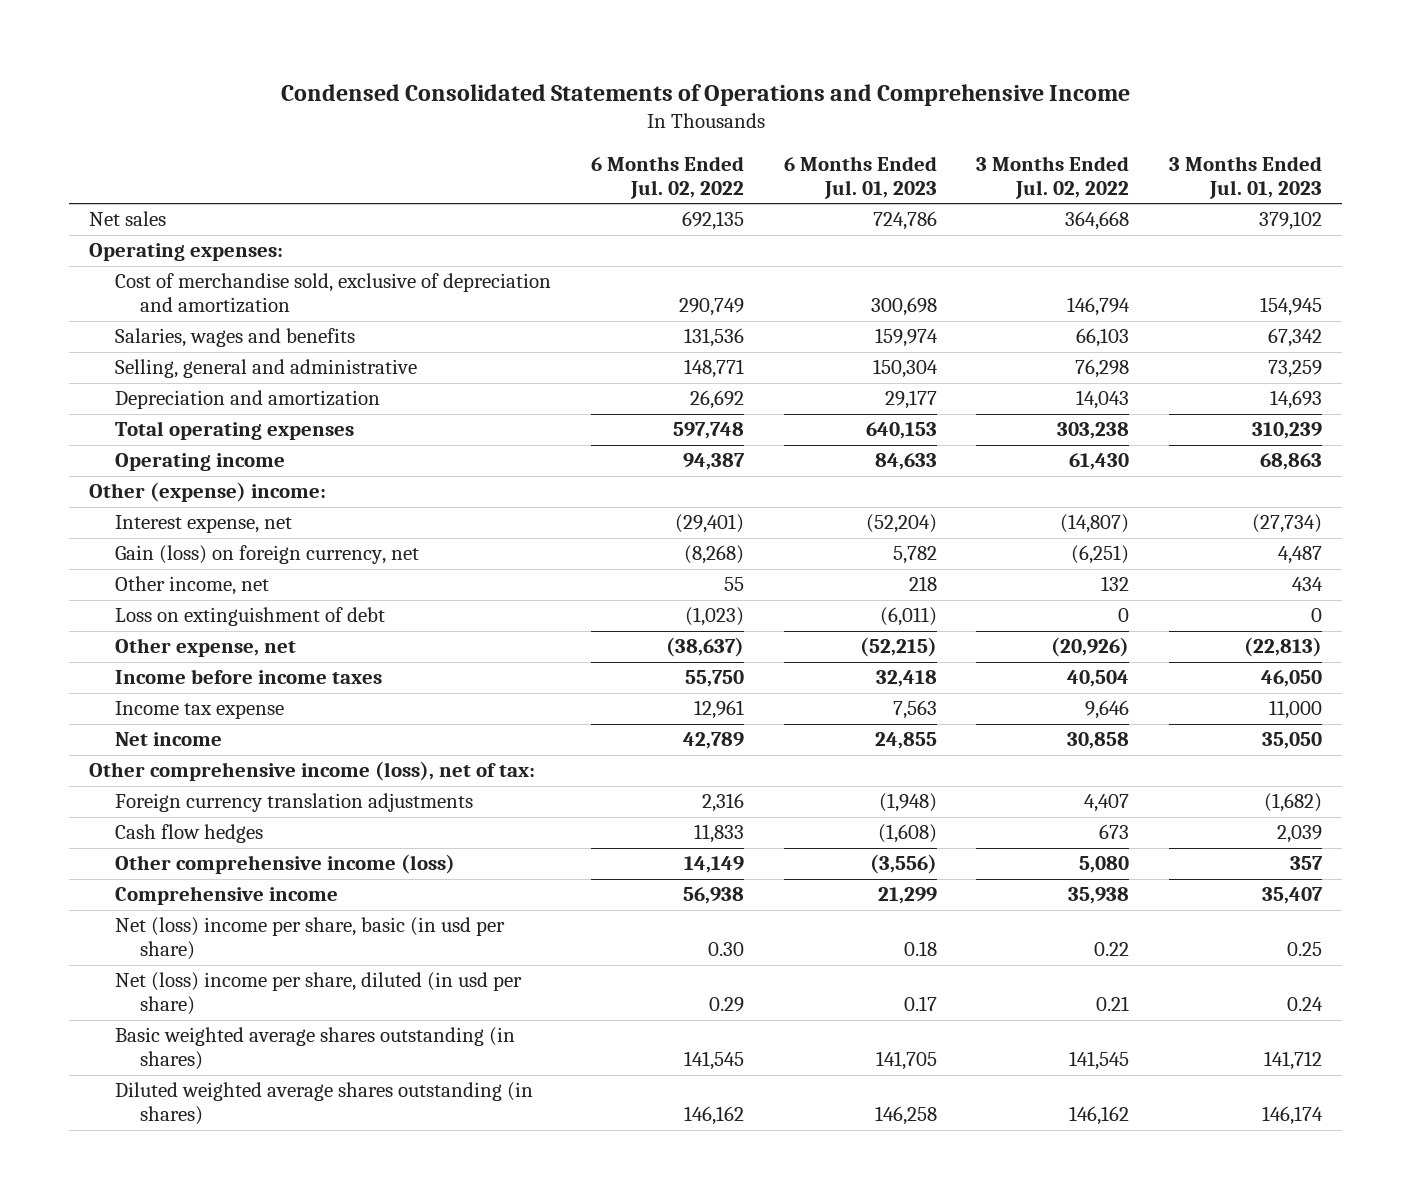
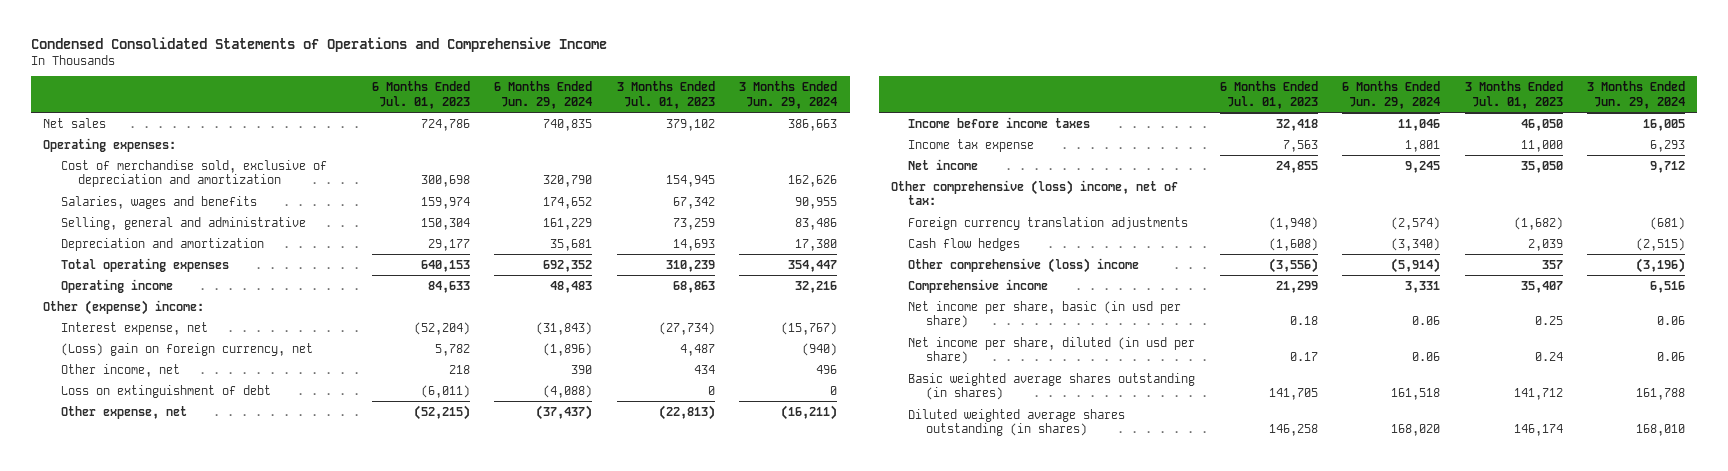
- | 6 Months Ended Jul. 02, 2022 | 6 Months Ended Jul. 01, 2023 | 3 Months Ended Jul. 02, 2022 | 3 Months Ended Jul. 01, 2023
+ | 6 Months Ended Jul. 01, 2023 | 6 Months Ended Jun. 29, 2024 | 3 Months Ended Jul. 01, 2023 | 3 Months Ended Jun. 29, 2024
- Gain (loss) on foreign currency, net | (8,268) | 5,782 | (6,251) | 4,487
+ (Loss) gain on foreign currency, net | 5,782 | (1,896) | 4,487 | (940)
- Other comprehensive income (loss), net of tax:
+ Other comprehensive (loss) income, net of tax:
- Other comprehensive income (loss) | 14,149 | (3,556) | 5,080 | 357
+ Other comprehensive (loss) income | (3,556) | (5,914) | 357 | (3,196)
- Net (loss) income per share, basic (in usd per share) | 0.30 | 0.18 | 0.22 | 0.25
- Net (loss) income per share, diluted (in usd per share) | 0.29 | 0.17 | 0.21 | 0.24
+ Net income per share, basic (in usd per share) | 0.18 | 0.06 | 0.25 | 0.06
+ Net income per share, diluted (in usd per share) | 0.17 | 0.06 | 0.24 | 0.06

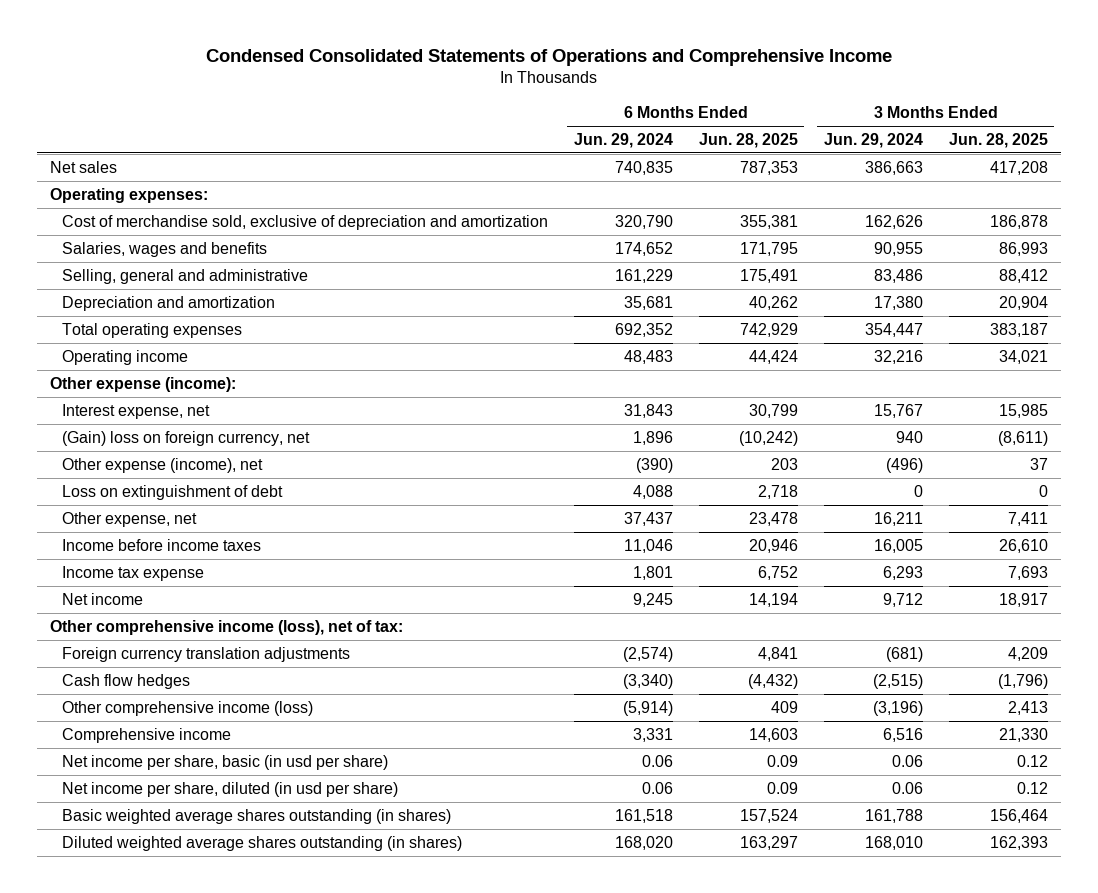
- | 6 Months Ended Jul. 01, 2023 | 6 Months Ended Jun. 29, 2024 | 3 Months Ended Jul. 01, 2023 | 3 Months Ended Jun. 29, 2024
+ | 6 Months Ended Jun. 29, 2024 | 6 Months Ended Jun. 28, 2025 | 3 Months Ended Jun. 29, 2024 | 3 Months Ended Jun. 28, 2025
- Other (expense) income:
- Interest expense, net | (52,204) | (31,843) | (27,734) | (15,767)
- (Loss) gain on foreign currency, net | 5,782 | (1,896) | 4,487 | (940)
- Other income, net | 218 | 390 | 434 | 496
- Loss on extinguishment of debt | (6,011) | (4,088) | 0 | 0
- Other expense, net | (52,215) | (37,437) | (22,813) | (16,211)
+ Other expense (income):
+ Interest expense, net | 31,843 | 30,799 | 15,767 | 15,985
+ (Gain) loss on foreign currency, net | 1,896 | (10,242) | 940 | (8,611)
+ Other expense (income), net | (390) | 203 | (496) | 37
+ Loss on extinguishment of debt | 4,088 | 2,718 | 0 | 0
+ Other expense, net | 37,437 | 23,478 | 16,211 | 7,411
- Other comprehensive (loss) income, net of tax:
+ Other comprehensive income (loss), net of tax:
- Other comprehensive (loss) income | (3,556) | (5,914) | 357 | (3,196)
+ Other comprehensive income (loss) | (5,914) | 409 | (3,196) | 2,413

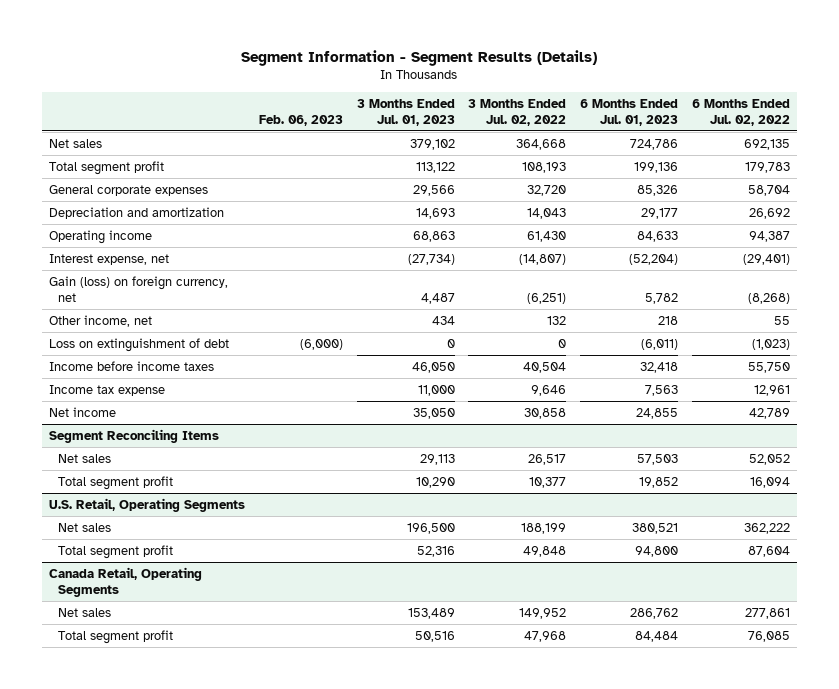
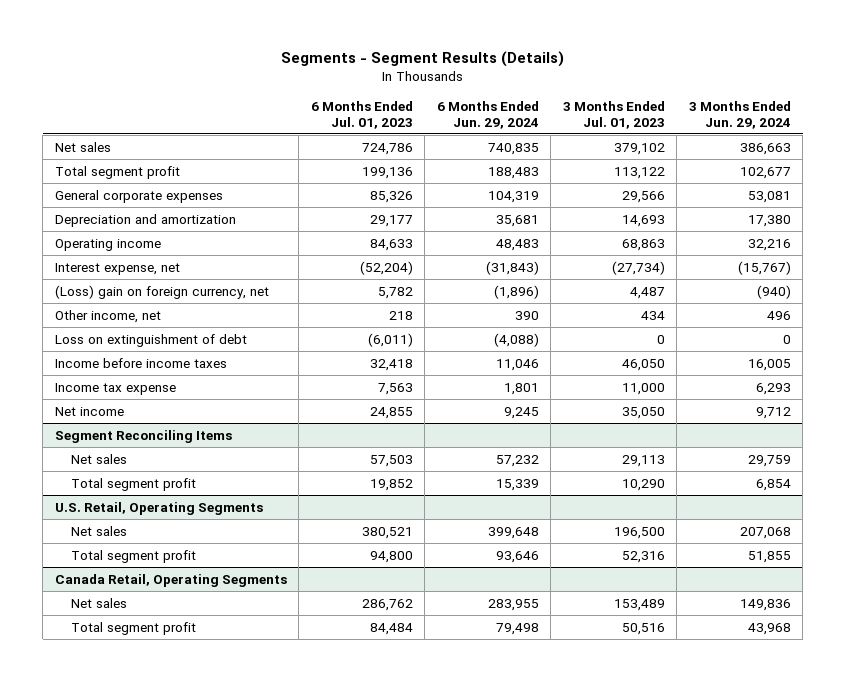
- Segment Information - Segment Results (Details)
+ Segments - Segment Results (Details)
- | Feb. 06, 2023 | 3 Months Ended Jul. 01, 2023 | 3 Months Ended Jul. 02, 2022 | 6 Months Ended Jul. 01, 2023 | 6 Months Ended Jul. 02, 2022
+ | 6 Months Ended Jul. 01, 2023 | 6 Months Ended Jun. 29, 2024 | 3 Months Ended Jul. 01, 2023 | 3 Months Ended Jun. 29, 2024
- Gain (loss) on foreign currency, net | | 4,487 | (6,251) | 5,782 | (8,268)
+ (Loss) gain on foreign currency, net | 5,782 | (1,896) | 4,487 | (940)

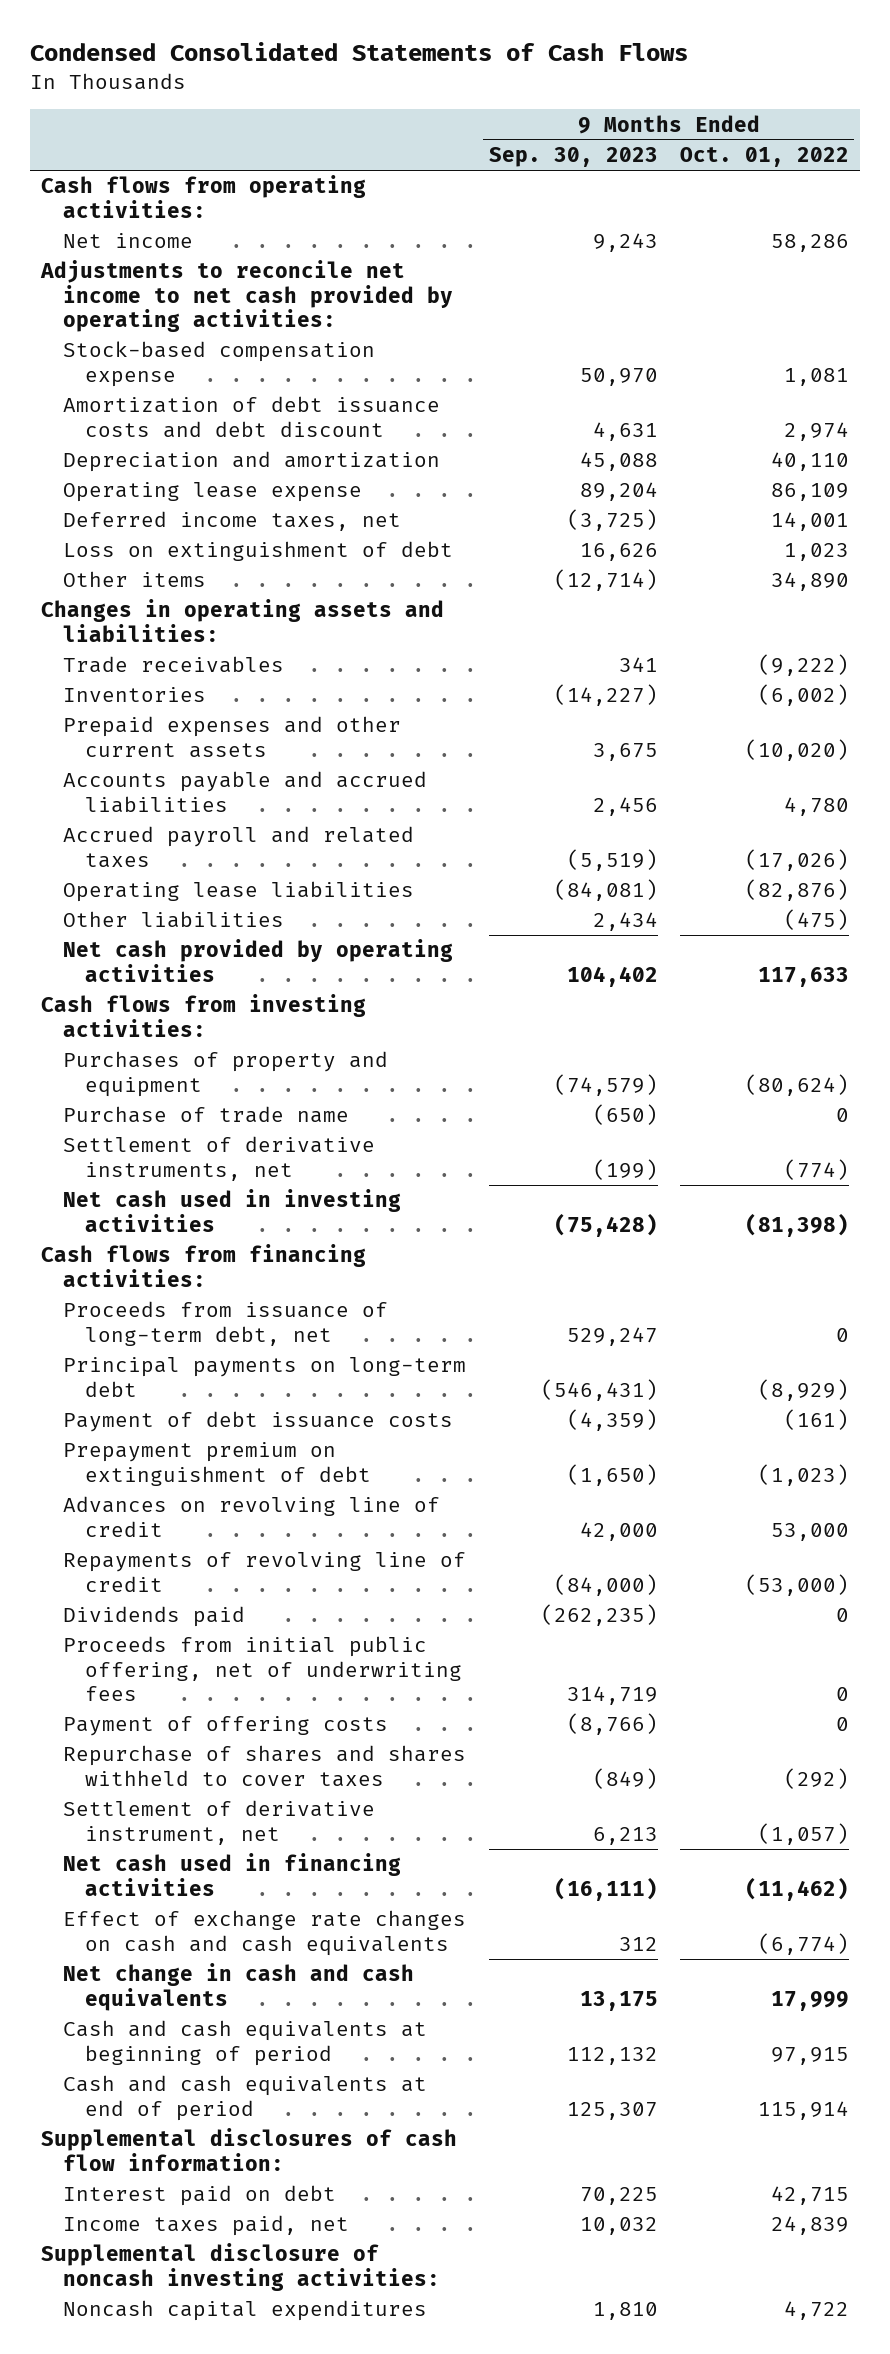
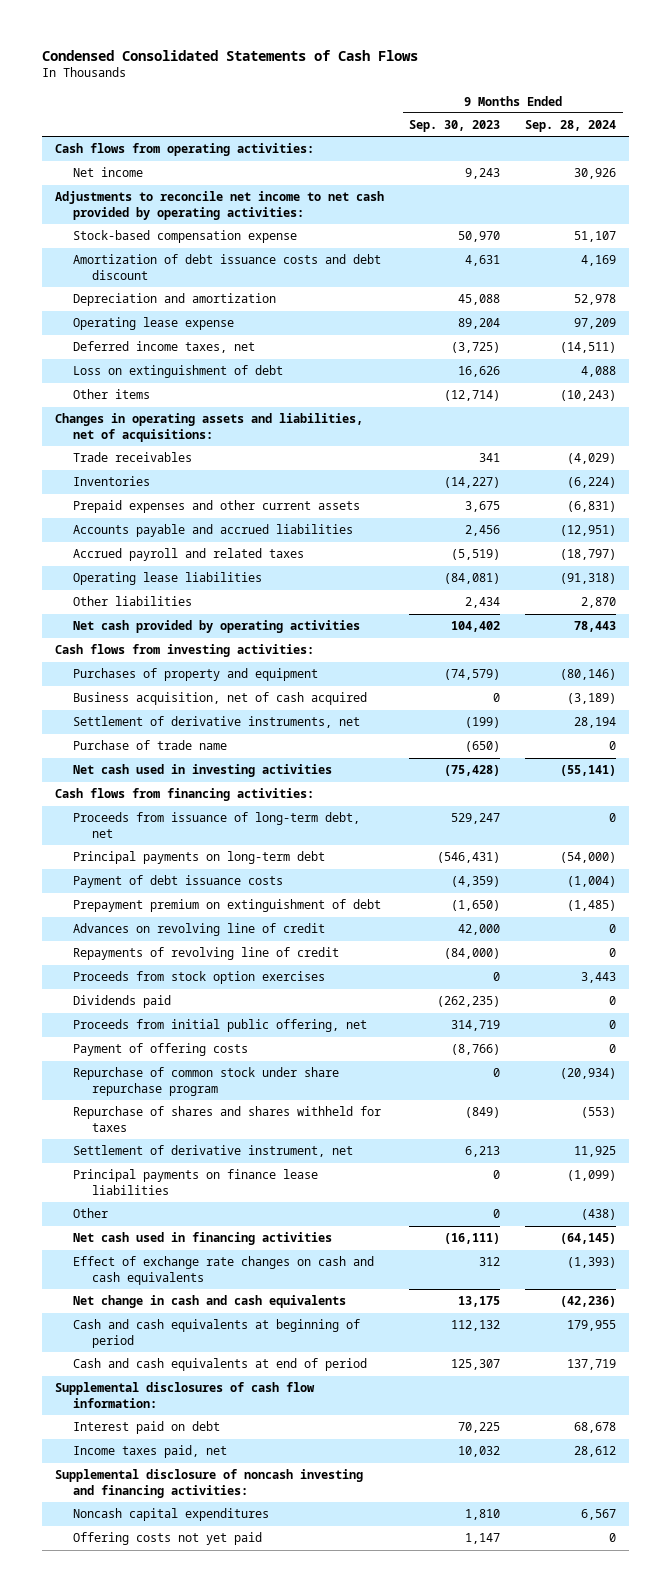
- | 9 Months Ended Sep. 30, 2023 | 9 Months Ended Oct. 01, 2022
+ | 9 Months Ended Sep. 30, 2023 | 9 Months Ended Sep. 28, 2024
- Changes in operating assets and liabilities:
+ Changes in operating assets and liabilities, net of acquisitions:
+ Business acquisition, net of cash acquired | 0 | (3,189)
moved down: Purchase of trade name | (650) | 0
+ Proceeds from stock option exercises | 0 | 3,443
- Proceeds from initial public offering, net of underwriting fees | 314,719 | 0
+ Proceeds from initial public offering, net | 314,719 | 0
- Repurchase of shares and shares withheld to cover taxes | (849) | (292)
+ Repurchase of common stock under share repurchase program | 0 | (20,934)
+ Repurchase of shares and shares withheld for taxes | (849) | (553)
+ Principal payments on finance lease liabilities | 0 | (1,099)
+ Other | 0 | (438)
- Supplemental disclosure of noncash investing activities:
+ Supplemental disclosure of noncash investing and financing activities:
+ Offering costs not yet paid | 1,147 | 0

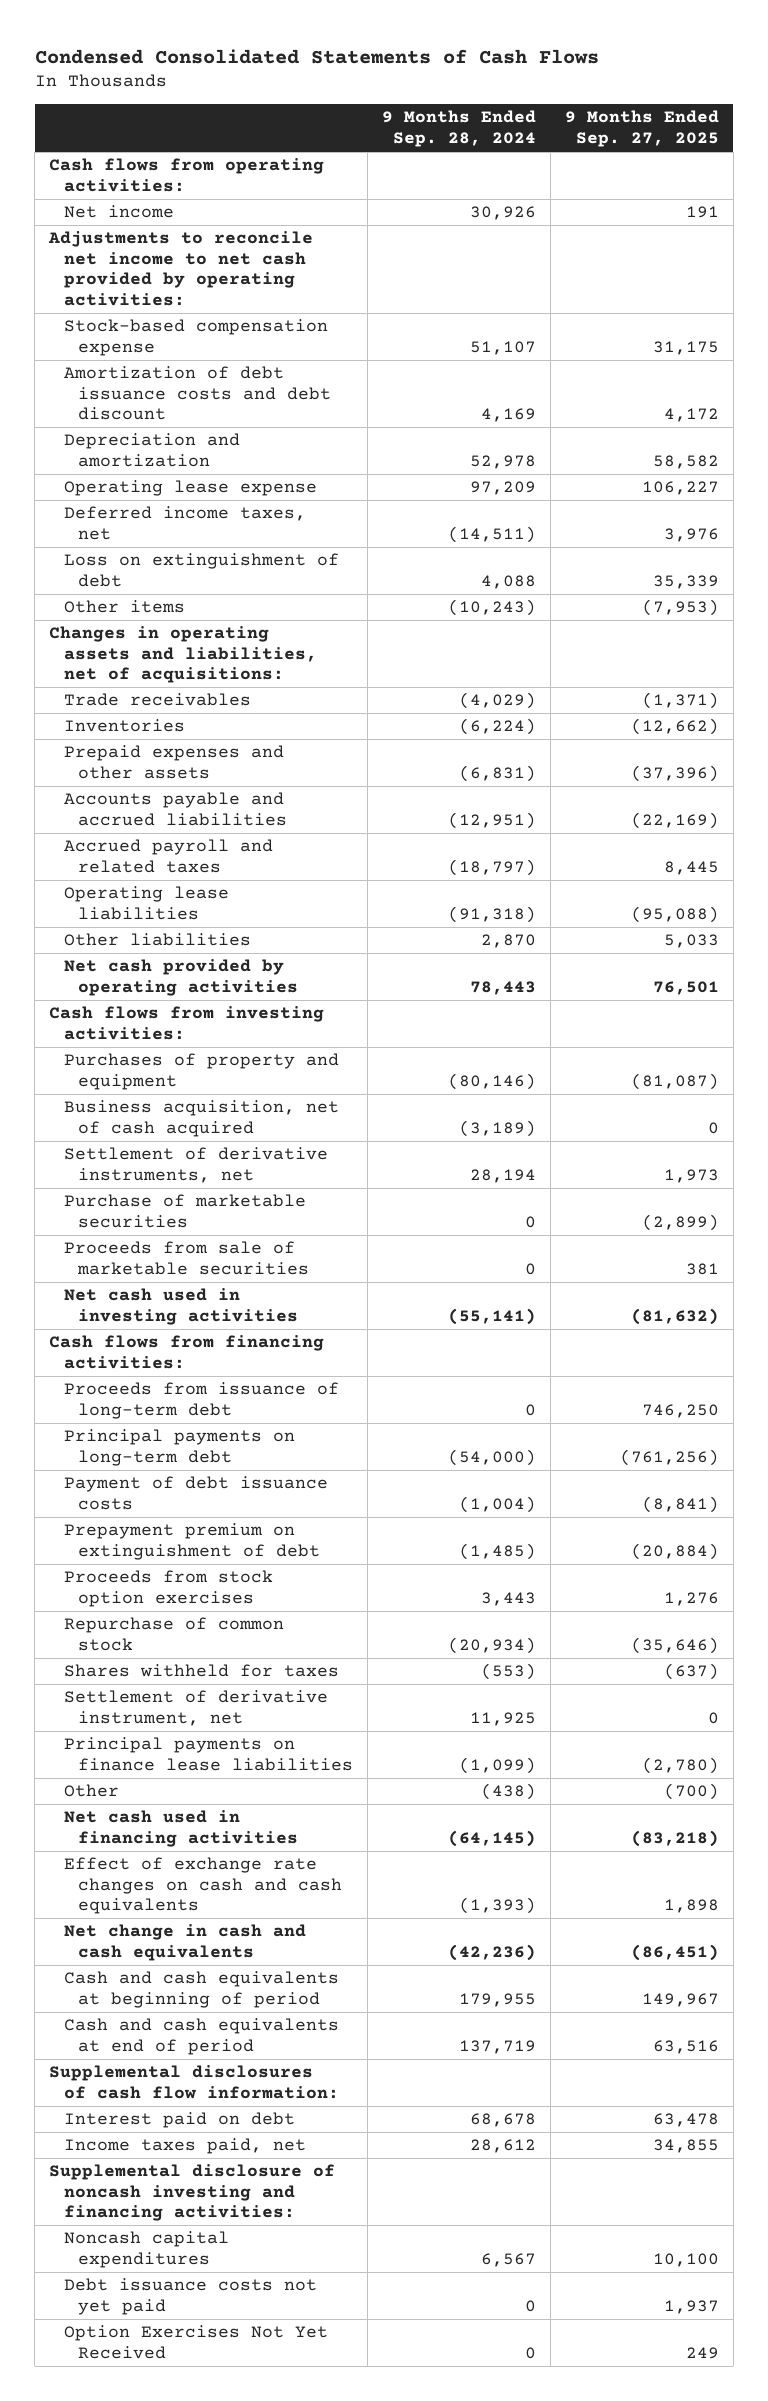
- | 9 Months Ended Sep. 30, 2023 | 9 Months Ended Sep. 28, 2024
+ | 9 Months Ended Sep. 28, 2024 | 9 Months Ended Sep. 27, 2025
- Prepaid expenses and other current assets | 3,675 | (6,831)
+ Prepaid expenses and other assets | (6,831) | (37,396)
- Purchase of trade name | (650) | 0
+ Purchase of marketable securities | 0 | (2,899)
+ Proceeds from sale of marketable securities | 0 | 381
- Proceeds from issuance of long-term debt, net | 529,247 | 0
+ Proceeds from issuance of long-term debt | 0 | 746,250
- Advances on revolving line of credit | 42,000 | 0
- Repayments of revolving line of credit | (84,000) | 0
- Dividends paid | (262,235) | 0
- Proceeds from initial public offering, net | 314,719 | 0
- Payment of offering costs | (8,766) | 0
- Repurchase of common stock under share repurchase program | 0 | (20,934)
- Repurchase of shares and shares withheld for taxes | (849) | (553)
+ Repurchase of common stock | (20,934) | (35,646)
+ Shares withheld for taxes | (553) | (637)
- Offering costs not yet paid | 1,147 | 0
+ Debt issuance costs not yet paid | 0 | 1,937
+ Option Exercises Not Yet Received | 0 | 249

